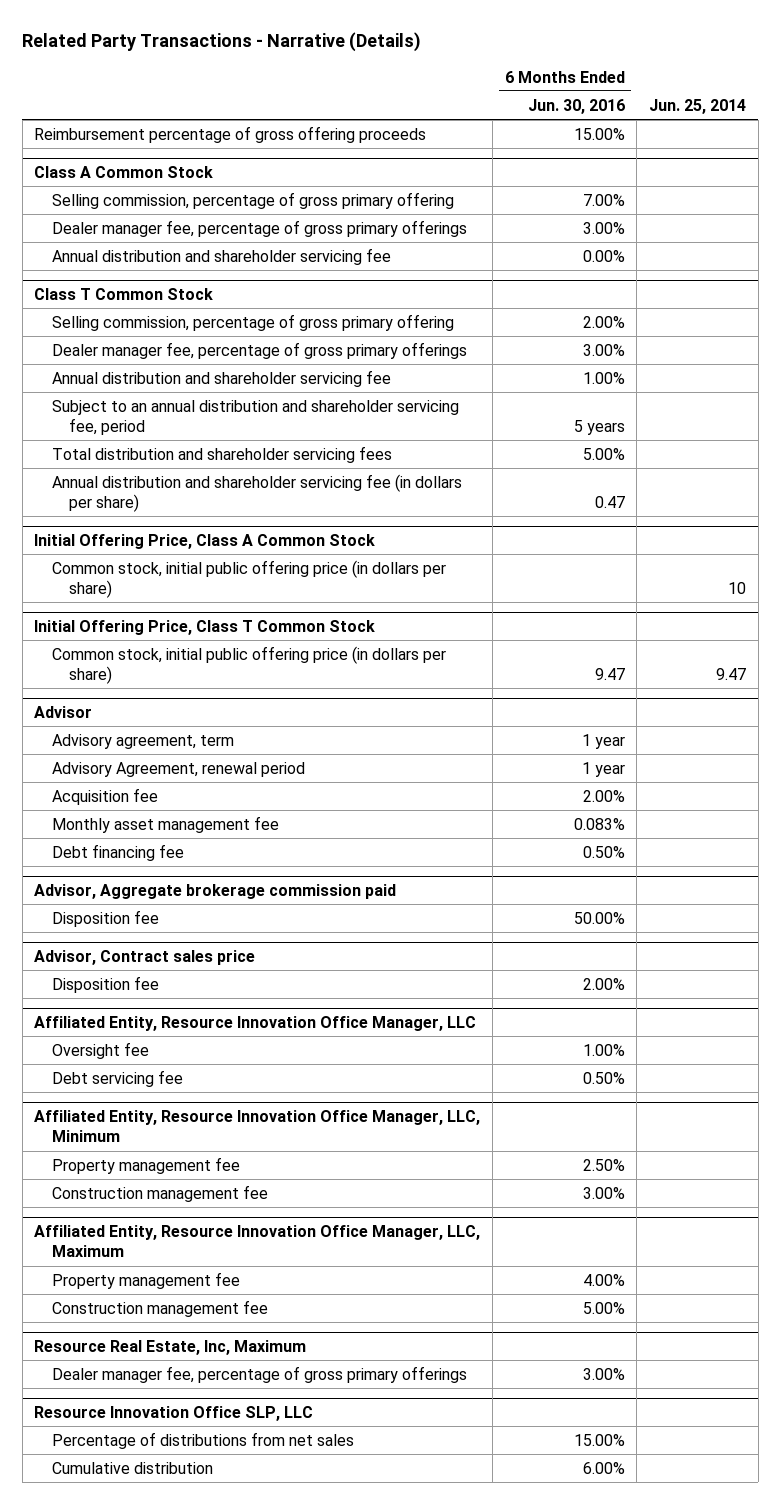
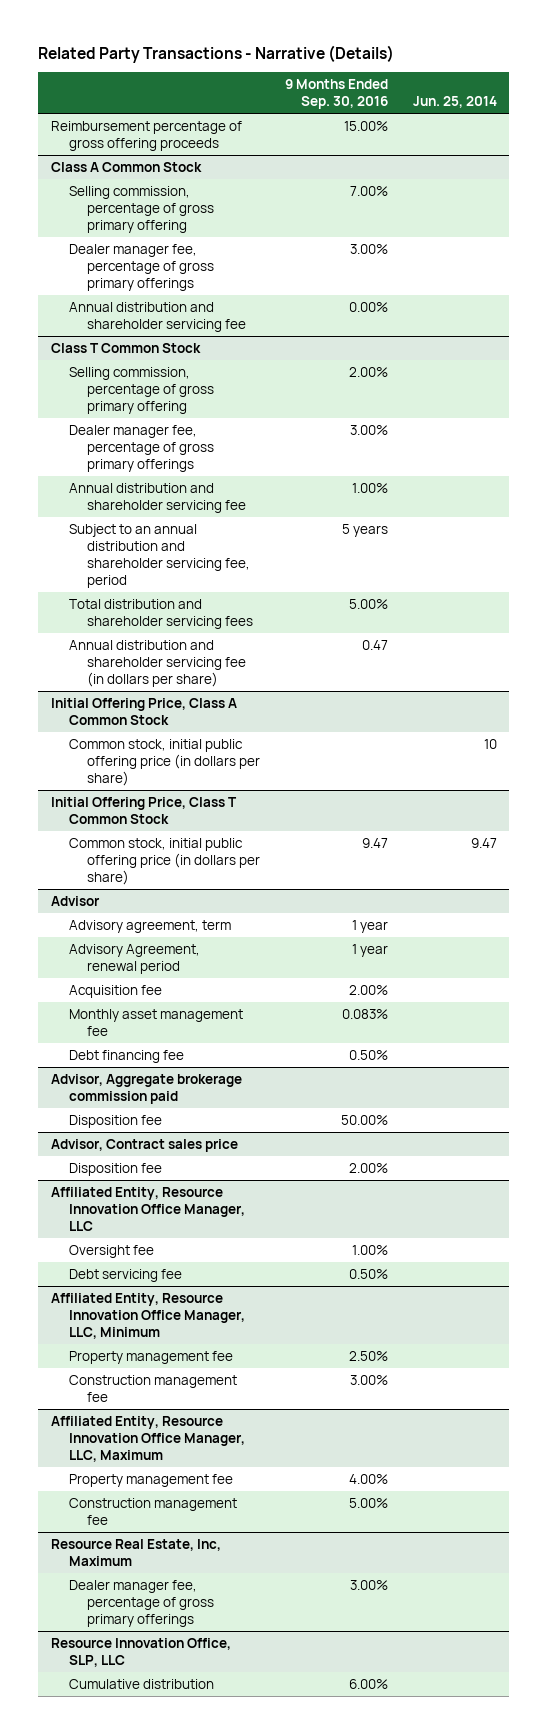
- | 6 Months Ended Jun. 30, 2016 | Jun. 25, 2014
+ | 9 Months Ended Sep. 30, 2016 | Jun. 25, 2014
- Resource Innovation Office SLP, LLC
- Percentage of distributions from net sales | 15.00% |
+ Resource Innovation Office, SLP, LLC

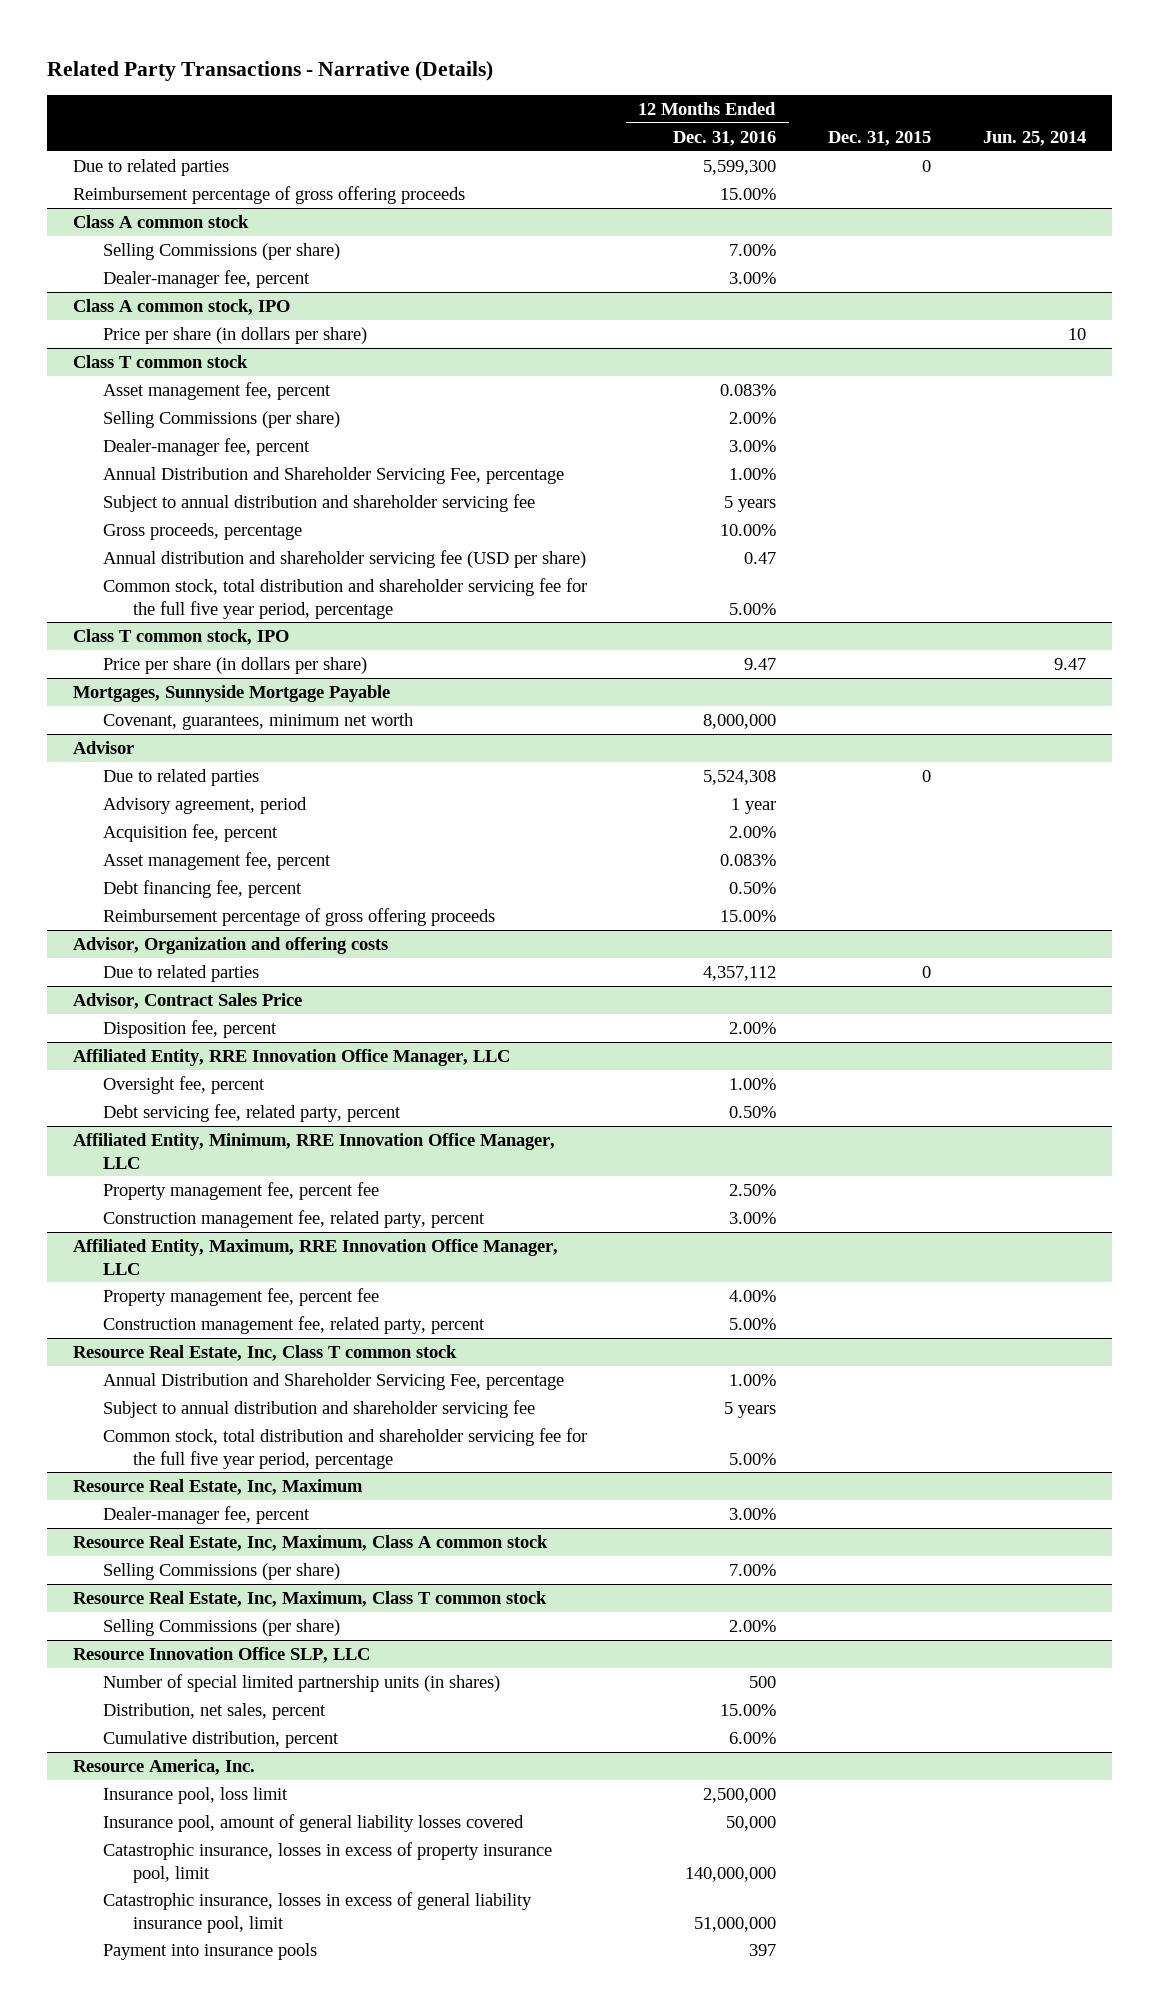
- | 9 Months Ended Sep. 30, 2016 | Jun. 25, 2014
+ | 12 Months Ended Dec. 31, 2016 | Dec. 31, 2015 | Jun. 25, 2014
+ Due to related parties | 5,599,300 | 0 |
- Class A Common Stock
- Selling commission, percentage of gross primary offering | 7.00% |
- Dealer manager fee, percentage of gross primary offerings | 3.00% |
- Annual distribution and shareholder servicing fee | 0.00% |
- Class T Common Stock
- Selling commission, percentage of gross primary offering | 2.00% |
- Dealer manager fee, percentage of gross primary offerings | 3.00% |
- Annual distribution and shareholder servicing fee | 1.00% |
- Subject to an annual distribution and shareholder servicing fee, period | 5 years |
- Total distribution and shareholder servicing fees | 5.00% |
- Annual distribution and shareholder servicing fee (in dollars per share) | 0.47 |
- Initial Offering Price, Class A Common Stock
- Common stock, initial public offering price (in dollars per share) | | 10
- Initial Offering Price, Class T Common Stock
- Common stock, initial public offering price (in dollars per share) | 9.47 | 9.47
+ Class A common stock
+ Selling Commissions (per share) | 7.00% | |
+ Dealer-manager fee, percent | 3.00% | |
+ Class A common stock, IPO
+ Price per share (in dollars per share) | | | 10
+ Class T common stock
+ Asset management fee, percent | 0.083% | |
+ Selling Commissions (per share) | 2.00% | |
+ Dealer-manager fee, percent | 3.00% | |
+ Annual Distribution and Shareholder Servicing Fee, percentage | 1.00% | |
+ Subject to annual distribution and shareholder servicing fee | 5 years | |
+ Gross proceeds, percentage | 10.00% | |
+ Annual distribution and shareholder servicing fee (USD per share) | 0.47 | |
+ Common stock, total distribution and shareholder servicing fee for the full five year period, percentage | 5.00% | |
+ Class T common stock, IPO
+ Price per share (in dollars per share) | 9.47 | | 9.47
+ Mortgages, Sunnyside Mortgage Payable
+ Covenant, guarantees, minimum net worth | 8,000,000 | |
@ Advisor
- Advisory agreement, term | 1 year |
- Advisory Agreement, renewal period | 1 year |
- Acquisition fee | 2.00% |
- Monthly asset management fee | 0.083% |
- Debt financing fee | 0.50% |
- Advisor, Aggregate brokerage commission paid
- Disposition fee | 50.00% |
- Advisor, Contract sales price
- Disposition fee | 2.00% |
- Affiliated Entity, Resource Innovation Office Manager, LLC
- Oversight fee | 1.00% |
- Debt servicing fee | 0.50% |
- Affiliated Entity, Resource Innovation Office Manager, LLC, Minimum
- Property management fee | 2.50% |
- Construction management fee | 3.00% |
- Affiliated Entity, Resource Innovation Office Manager, LLC, Maximum
- Property management fee | 4.00% |
- Construction management fee | 5.00% |
@ Advisor
+ Due to related parties | 5,524,308 | 0 |
+ Advisory agreement, period | 1 year | |
+ Acquisition fee, percent | 2.00% | |
+ Asset management fee, percent | 0.083% | |
+ Debt financing fee, percent | 0.50% | |
+ Reimbursement percentage of gross offering proceeds | 15.00% | |
+ Advisor, Organization and offering costs
+ Due to related parties | 4,357,112 | 0 |
+ Advisor, Contract Sales Price
+ Disposition fee, percent | 2.00% | |
+ Affiliated Entity, RRE Innovation Office Manager, LLC
+ Oversight fee, percent | 1.00% | |
+ Debt servicing fee, related party, percent | 0.50% | |
+ Affiliated Entity, Minimum, RRE Innovation Office Manager, LLC
+ Property management fee, percent fee | 2.50% | |
+ Construction management fee, related party, percent | 3.00% | |
+ Affiliated Entity, Maximum, RRE Innovation Office Manager, LLC
+ Property management fee, percent fee | 4.00% | |
+ Construction management fee, related party, percent | 5.00% | |
+ Resource Real Estate, Inc, Class T common stock
+ Annual Distribution and Shareholder Servicing Fee, percentage | 1.00% | |
+ Subject to annual distribution and shareholder servicing fee | 5 years | |
+ Common stock, total distribution and shareholder servicing fee for the full five year period, percentage | 5.00% | |
@ Resource Real Estate, Inc, Maximum
- Dealer manager fee, percentage of gross primary offerings | 3.00% |
- Resource Innovation Office, SLP, LLC
- Cumulative distribution | 6.00% |
@ Resource Real Estate, Inc, Maximum
+ Dealer-manager fee, percent | 3.00% | |
+ Resource Real Estate, Inc, Maximum, Class A common stock
+ Selling Commissions (per share) | 7.00% | |
+ Resource Real Estate, Inc, Maximum, Class T common stock
+ Selling Commissions (per share) | 2.00% | |
+ Resource Innovation Office SLP, LLC
+ Number of special limited partnership units (in shares) | 500 | |
+ Distribution, net sales, percent | 15.00% | |
+ Cumulative distribution, percent | 6.00% | |
+ Resource America, Inc.
+ Insurance pool, loss limit | 2,500,000 | |
+ Insurance pool, amount of general liability losses covered | 50,000 | |
+ Catastrophic insurance, losses in excess of property insurance pool, limit | 140,000,000 | |
+ Catastrophic insurance, losses in excess of general liability insurance pool, limit | 51,000,000 | |
+ Payment into insurance pools | 397 | |

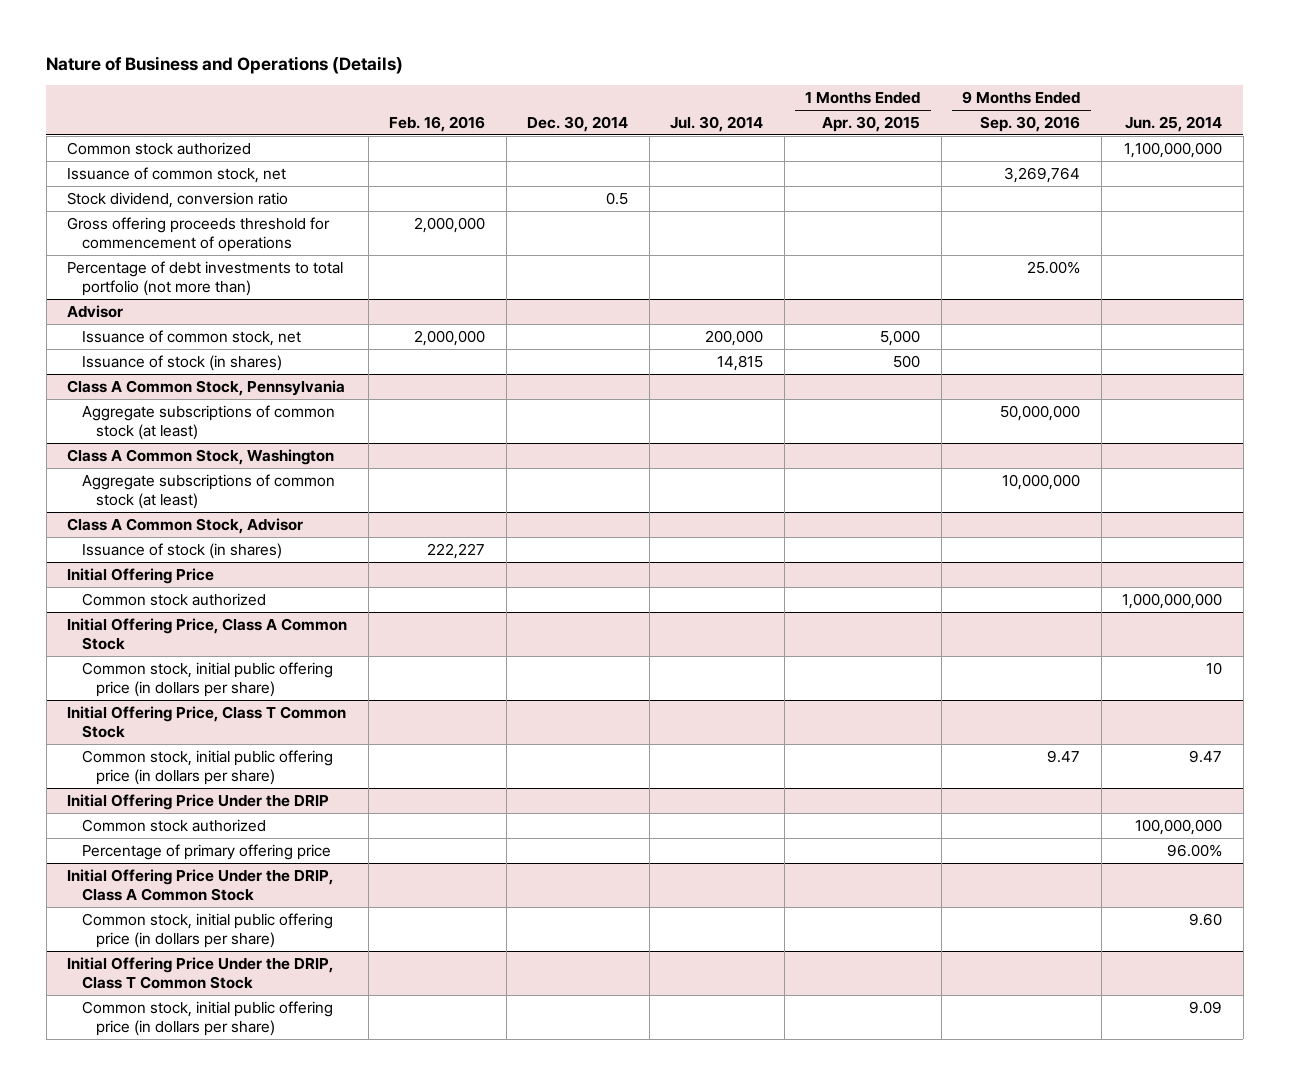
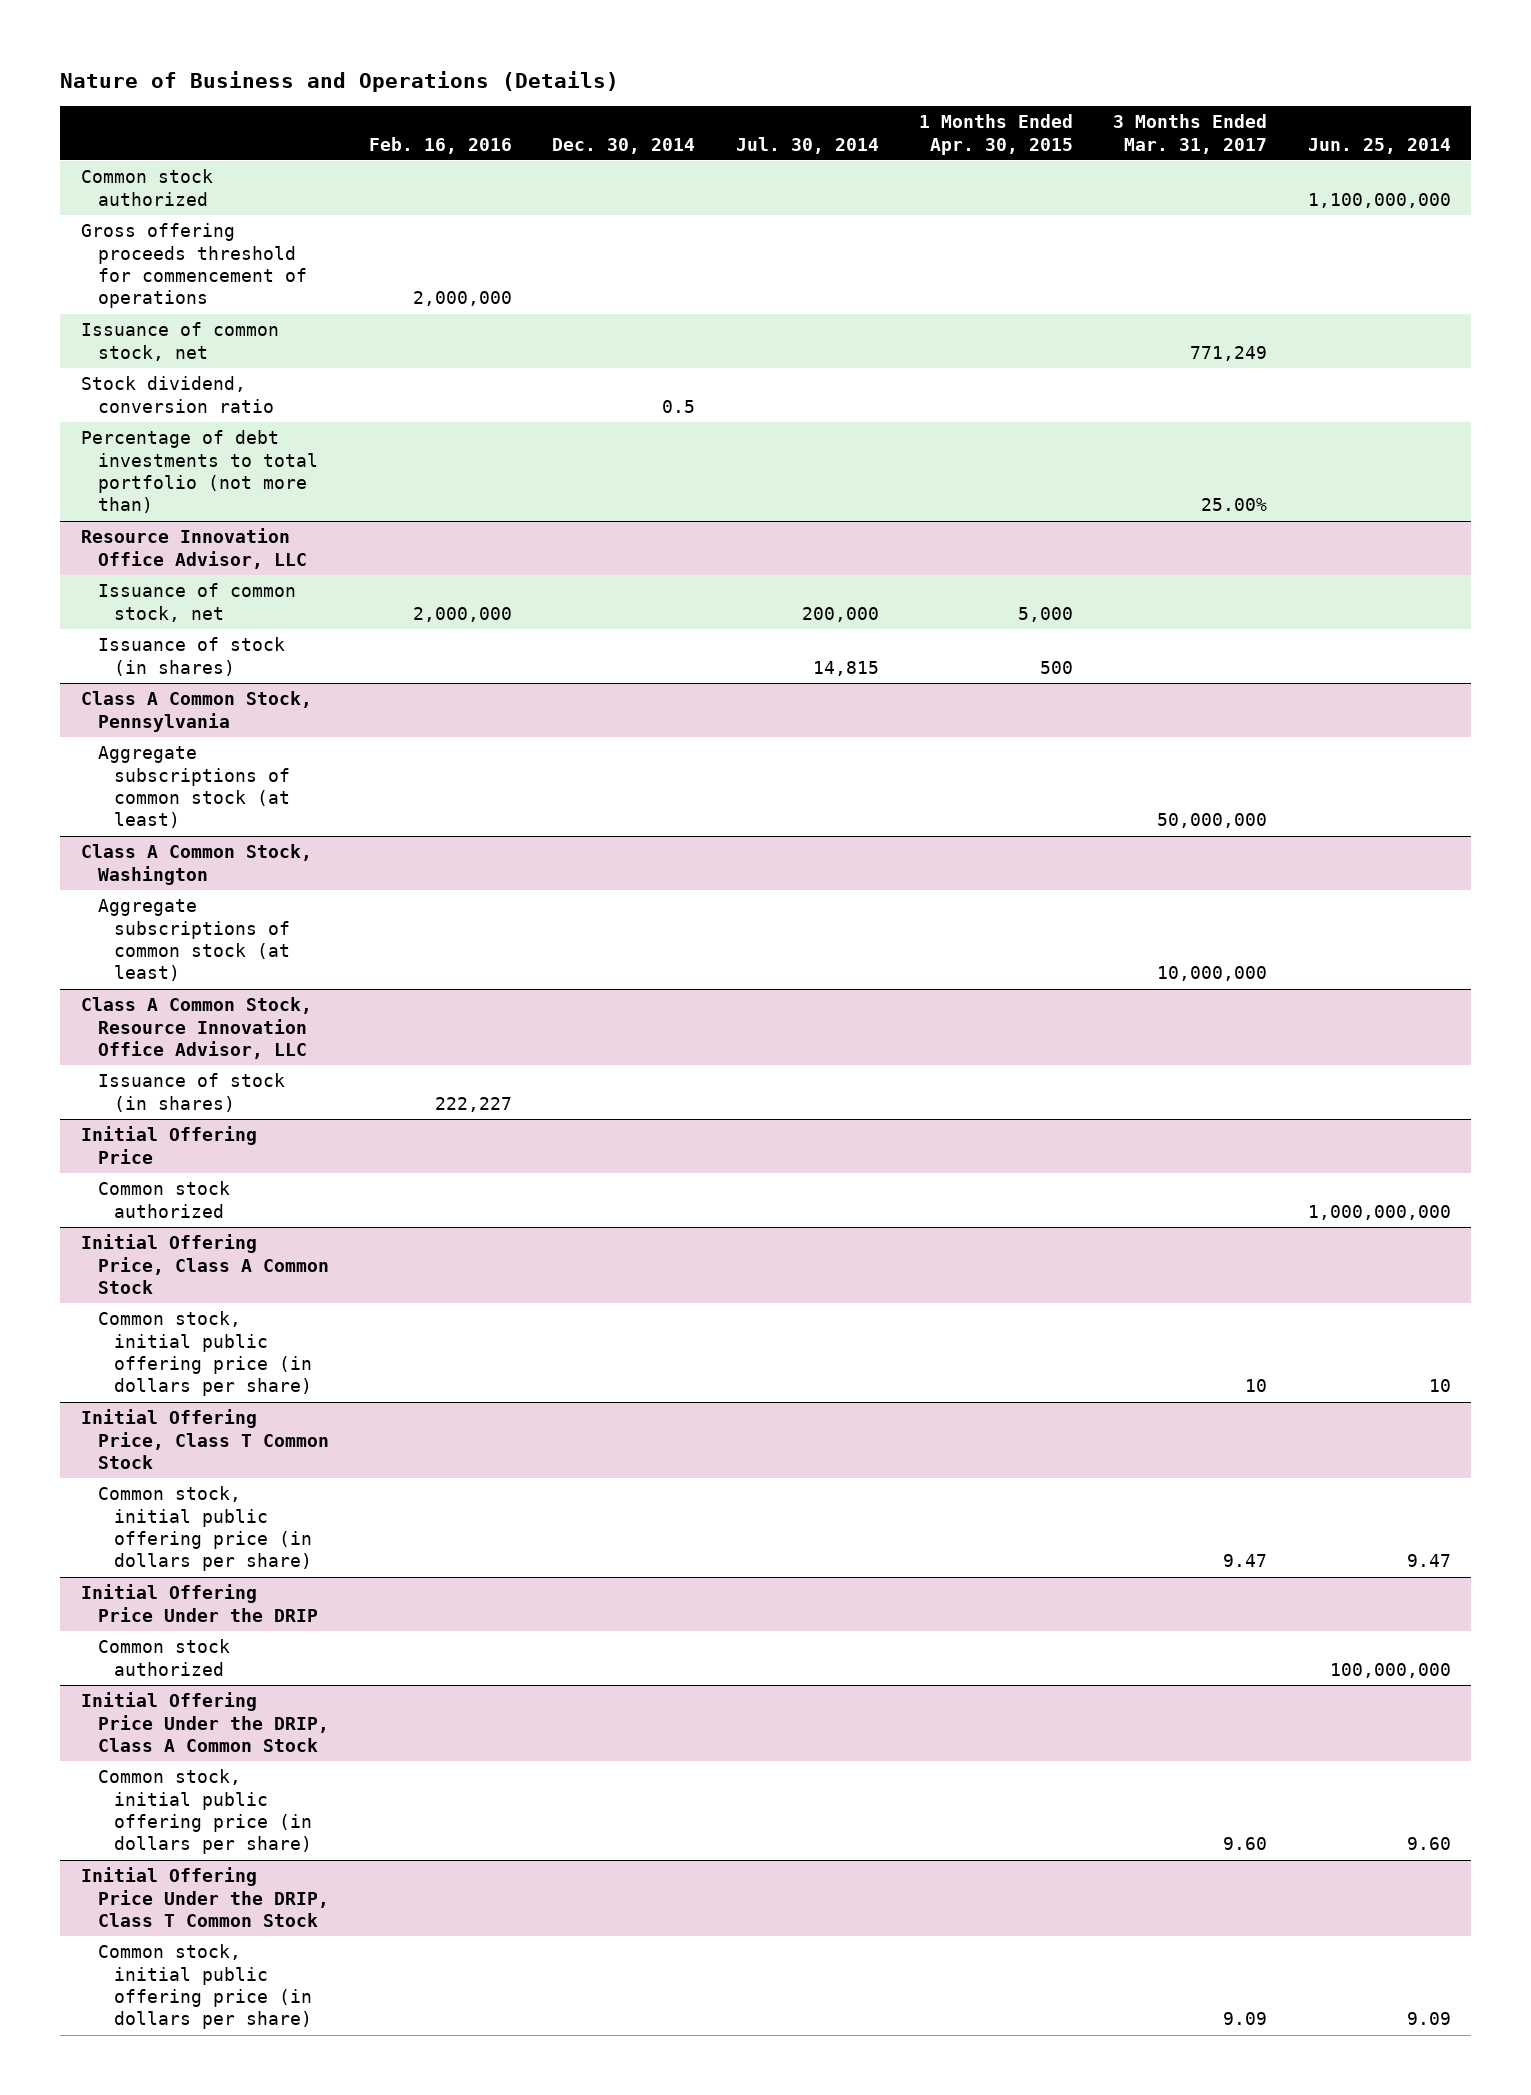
- | Feb. 16, 2016 | Dec. 30, 2014 | Jul. 30, 2014 | 1 Months Ended Apr. 30, 2015 | 9 Months Ended Sep. 30, 2016 | Jun. 25, 2014
+ | Feb. 16, 2016 | Dec. 30, 2014 | Jul. 30, 2014 | 1 Months Ended Apr. 30, 2015 | 3 Months Ended Mar. 31, 2017 | Jun. 25, 2014
moved up: Gross offering proceeds threshold for commencement of operations | 2,000,000 | | | | |
- Advisor
+ Resource Innovation Office Advisor, LLC
- Class A Common Stock, Advisor
+ Class A Common Stock, Resource Innovation Office Advisor, LLC
@ Initial Offering Price Under the DRIP
- Percentage of primary offering price | | | | | | 96.00%

